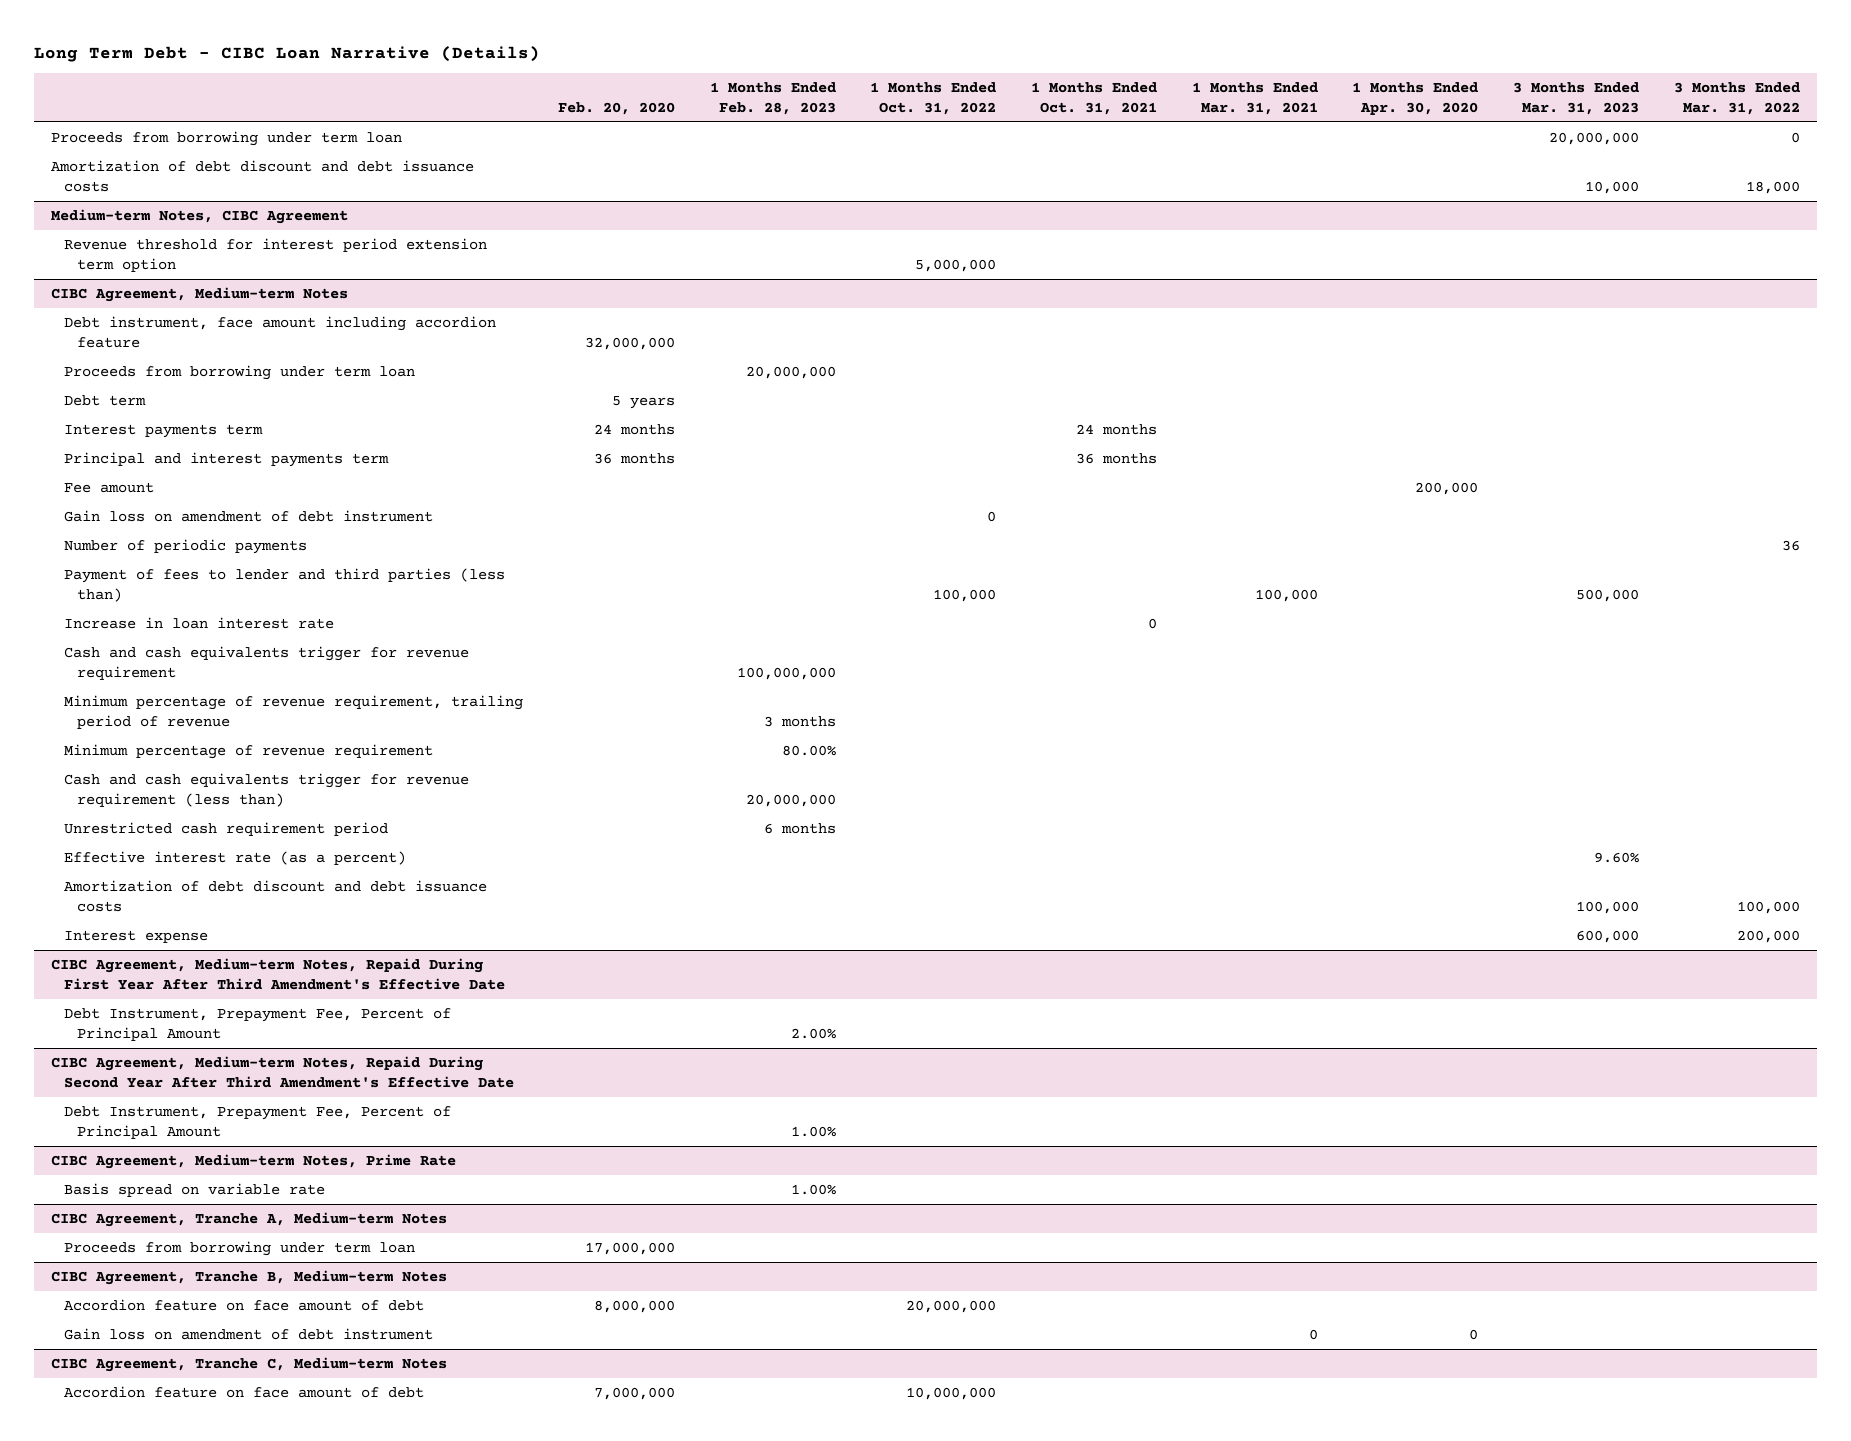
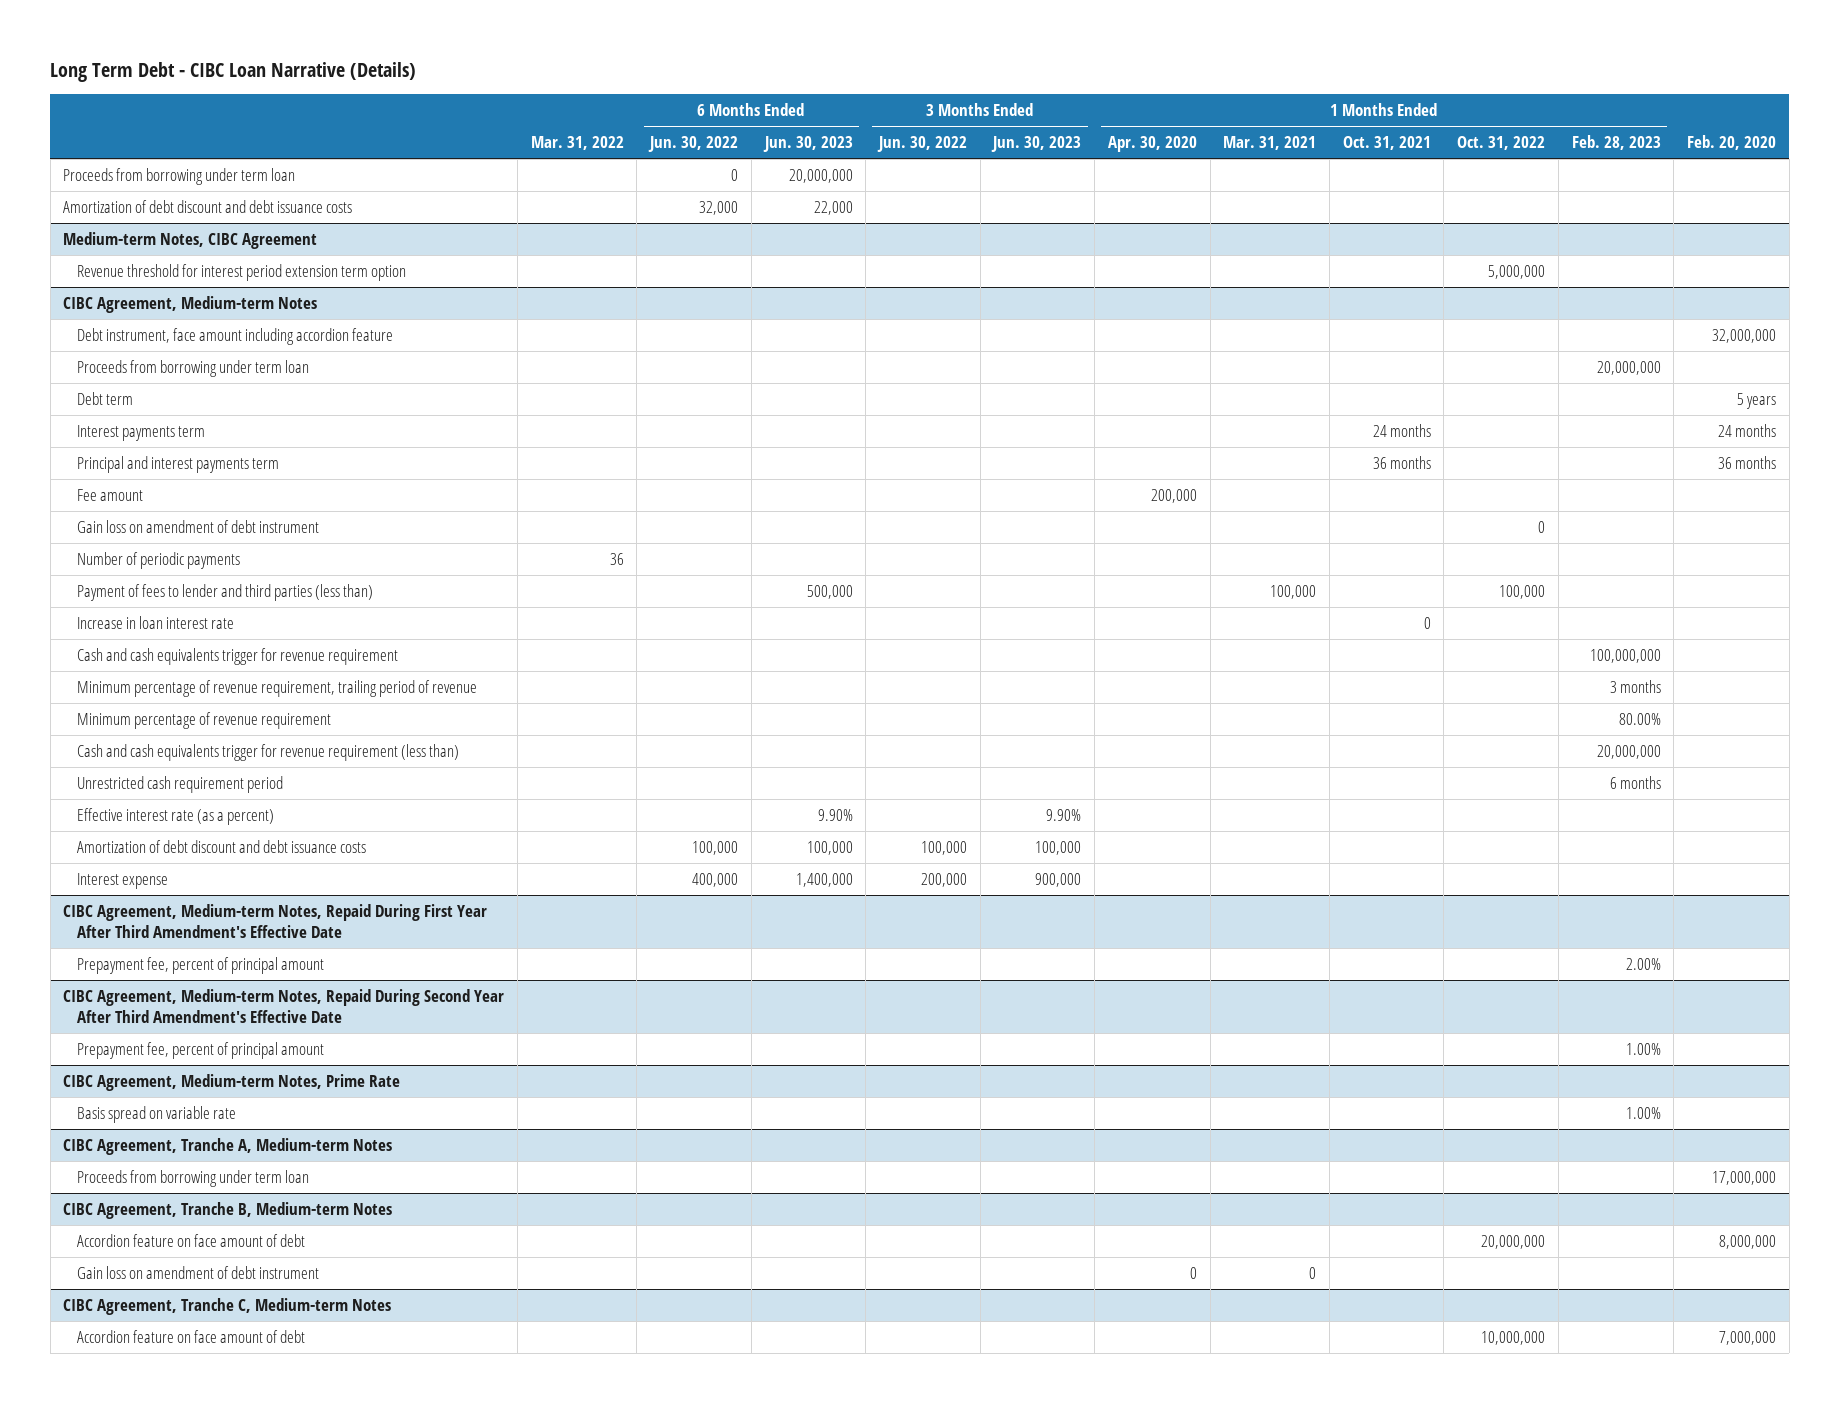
- | Feb. 20, 2020 | 1 Months Ended Feb. 28, 2023 | 1 Months Ended Oct. 31, 2022 | 1 Months Ended Oct. 31, 2021 | 1 Months Ended Mar. 31, 2021 | 1 Months Ended Apr. 30, 2020 | 3 Months Ended Mar. 31, 2023 | 3 Months Ended Mar. 31, 2022
+ | Mar. 31, 2022 | 6 Months Ended Jun. 30, 2022 | 6 Months Ended Jun. 30, 2023 | 3 Months Ended Jun. 30, 2022 | 3 Months Ended Jun. 30, 2023 | 1 Months Ended Apr. 30, 2020 | 1 Months Ended Mar. 31, 2021 | 1 Months Ended Oct. 31, 2021 | 1 Months Ended Oct. 31, 2022 | 1 Months Ended Feb. 28, 2023 | Feb. 20, 2020
@ CIBC Agreement, Medium-term Notes, Repaid During First Year After Third Amendment's Effective Date
- Debt Instrument, Prepayment Fee, Percent of Principal Amount | | 2.00% | | | | | |
+ Prepayment fee, percent of principal amount | | | | | | | | | | 2.00% |
@ CIBC Agreement, Medium-term Notes, Repaid During Second Year After Third Amendment's Effective Date
- Debt Instrument, Prepayment Fee, Percent of Principal Amount | | 1.00% | | | | | |
+ Prepayment fee, percent of principal amount | | | | | | | | | | 1.00% |

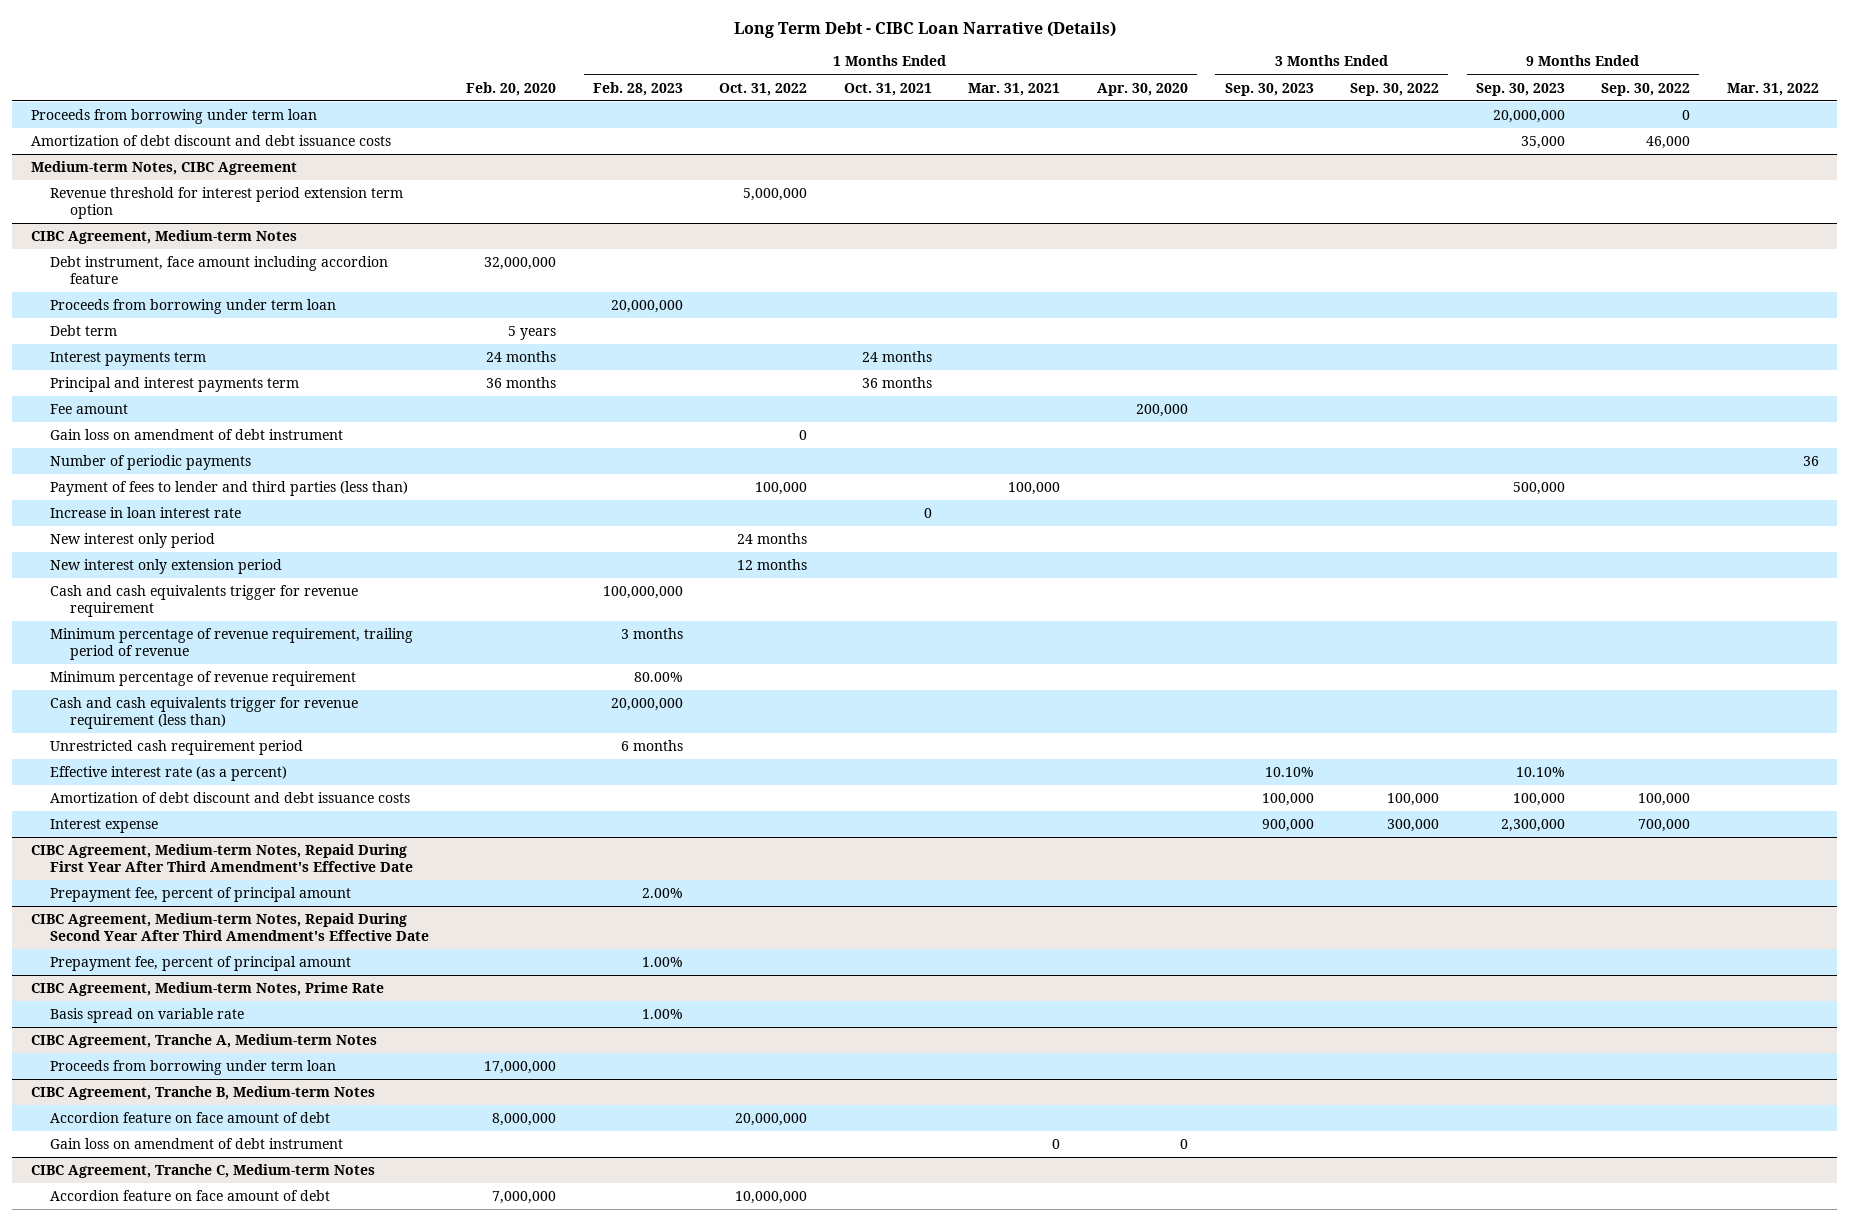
- | Mar. 31, 2022 | 6 Months Ended Jun. 30, 2022 | 6 Months Ended Jun. 30, 2023 | 3 Months Ended Jun. 30, 2022 | 3 Months Ended Jun. 30, 2023 | 1 Months Ended Apr. 30, 2020 | 1 Months Ended Mar. 31, 2021 | 1 Months Ended Oct. 31, 2021 | 1 Months Ended Oct. 31, 2022 | 1 Months Ended Feb. 28, 2023 | Feb. 20, 2020
+ | Feb. 20, 2020 | 1 Months Ended Feb. 28, 2023 | 1 Months Ended Oct. 31, 2022 | 1 Months Ended Oct. 31, 2021 | 1 Months Ended Mar. 31, 2021 | 1 Months Ended Apr. 30, 2020 | 3 Months Ended Sep. 30, 2023 | 3 Months Ended Sep. 30, 2022 | 9 Months Ended Sep. 30, 2023 | 9 Months Ended Sep. 30, 2022 | Mar. 31, 2022
@ CIBC Agreement, Medium-term Notes
+ New interest only period | | | 24 months | | | | | | | |
+ New interest only extension period | | | 12 months | | | | | | | |

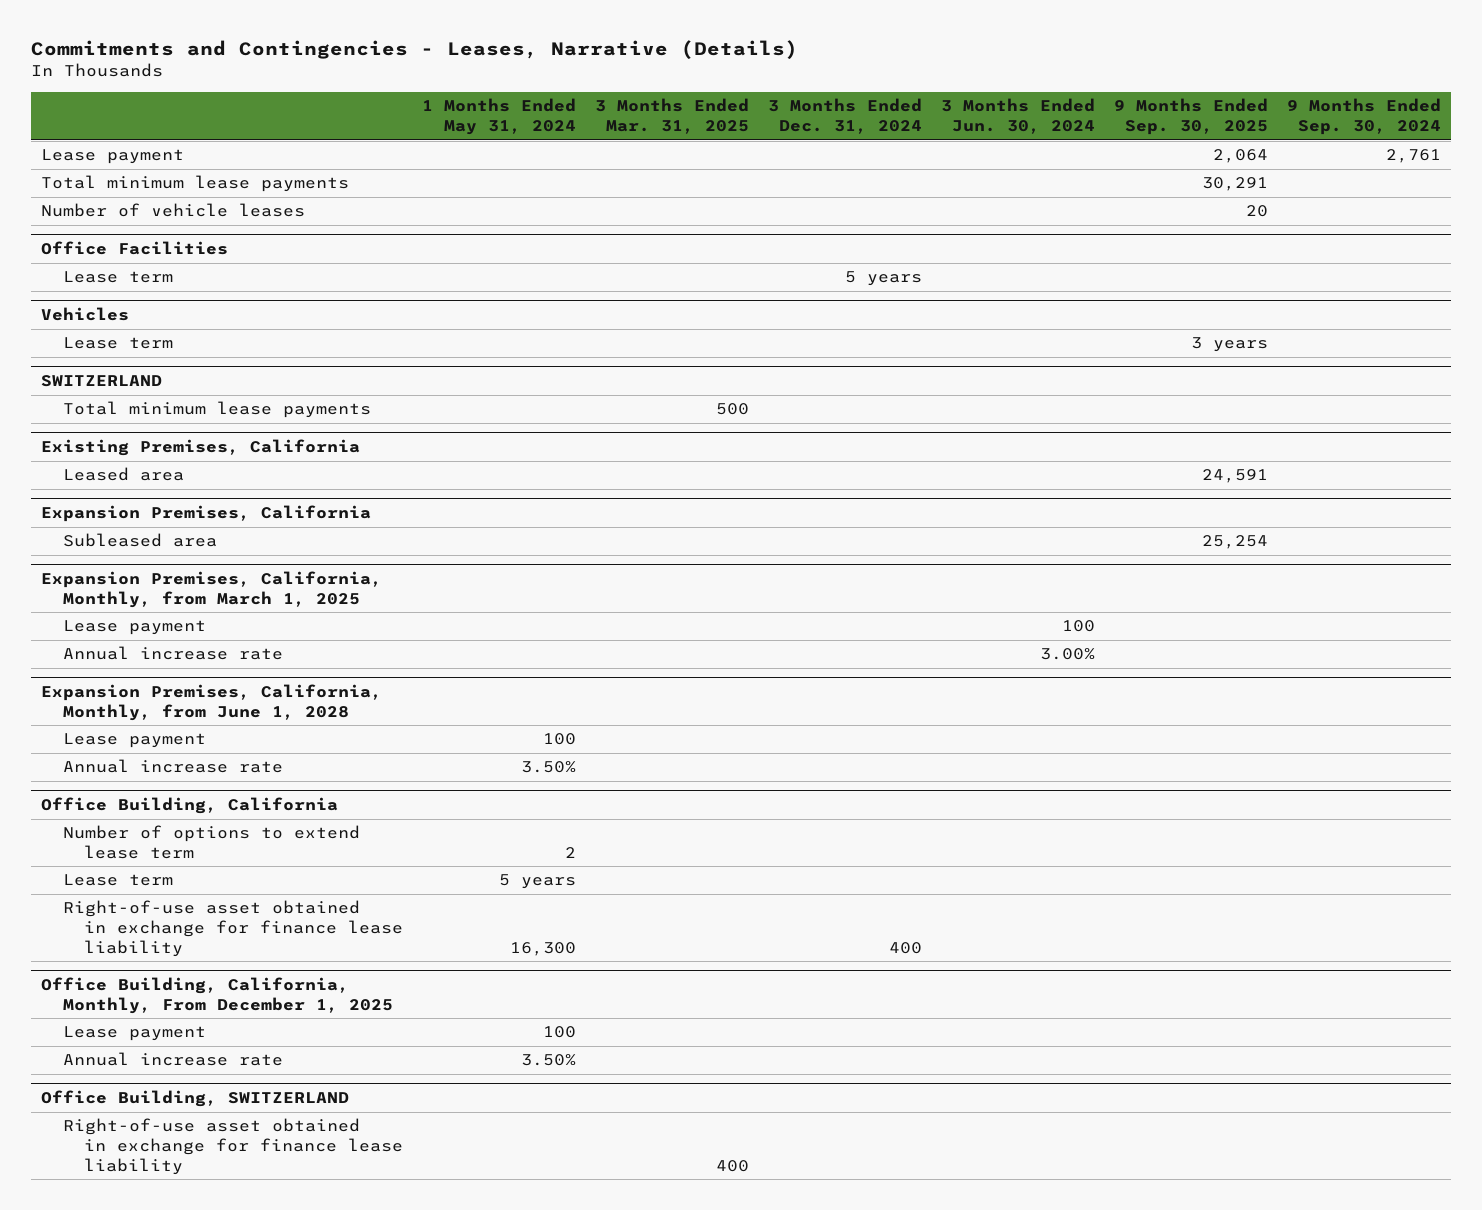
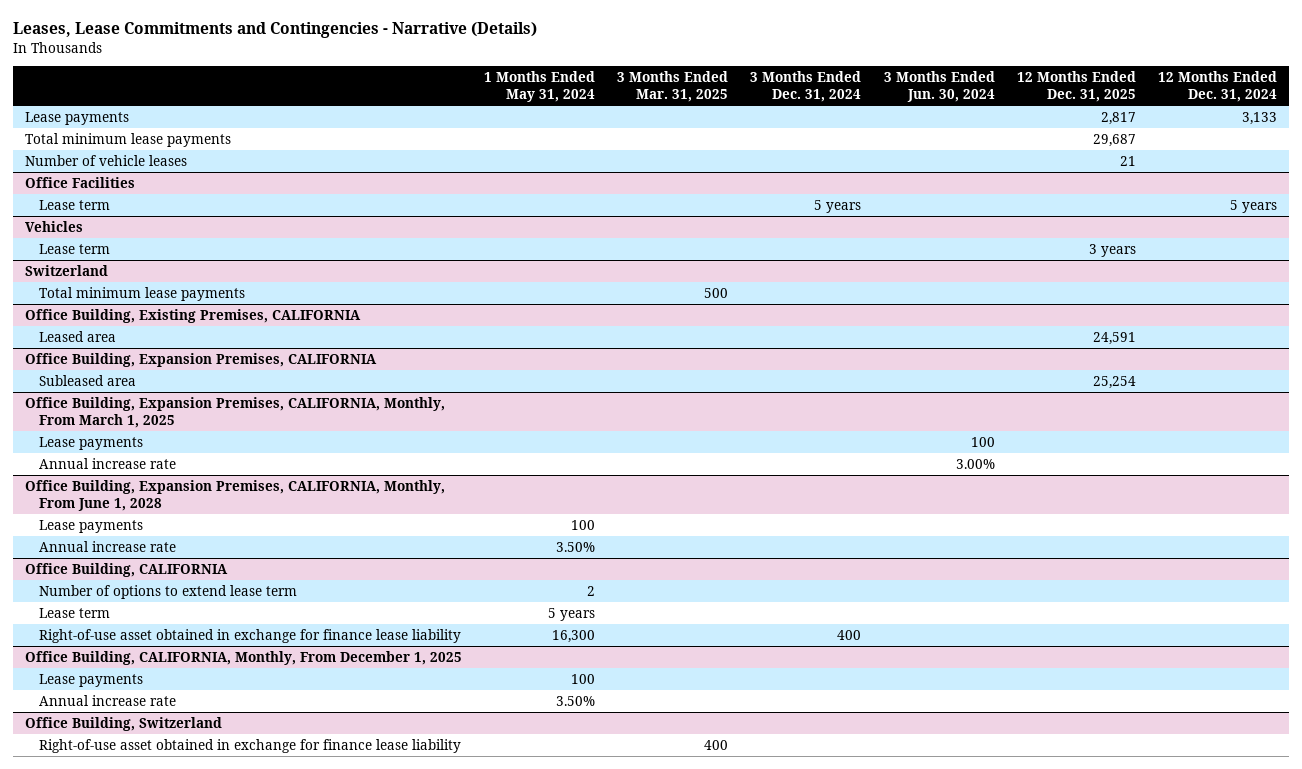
- Commitments and Contingencies - Leases, Narrative (Details)
+ Leases, Lease Commitments and Contingencies - Narrative (Details)
- | 1 Months Ended May 31, 2024 | 3 Months Ended Mar. 31, 2025 | 3 Months Ended Dec. 31, 2024 | 3 Months Ended Jun. 30, 2024 | 9 Months Ended Sep. 30, 2025 | 9 Months Ended Sep. 30, 2024
+ | 1 Months Ended May 31, 2024 | 3 Months Ended Mar. 31, 2025 | 3 Months Ended Dec. 31, 2024 | 3 Months Ended Jun. 30, 2024 | 12 Months Ended Dec. 31, 2025 | 12 Months Ended Dec. 31, 2024
- Lease payment | | | | | 2,064 | 2,761
+ Lease payments | | | | | 2,817 | 3,133
- SWITZERLAND
+ Switzerland
- Existing Premises, California
+ Office Building, Existing Premises, CALIFORNIA
- Expansion Premises, California
+ Office Building, Expansion Premises, CALIFORNIA
- Expansion Premises, California, Monthly, from March 1, 2025
- Lease payment | | | | 100 | |
+ Office Building, Expansion Premises, CALIFORNIA, Monthly, From March 1, 2025
+ Lease payments | | | | 100 | |
- Expansion Premises, California, Monthly, from June 1, 2028
- Lease payment | 100 | | | | |
+ Office Building, Expansion Premises, CALIFORNIA, Monthly, From June 1, 2028
+ Lease payments | 100 | | | | |
- Office Building, California
+ Office Building, CALIFORNIA
- Office Building, California, Monthly, From December 1, 2025
- Lease payment | 100 | | | | |
+ Office Building, CALIFORNIA, Monthly, From December 1, 2025
+ Lease payments | 100 | | | | |
- Office Building, SWITZERLAND
+ Office Building, Switzerland

